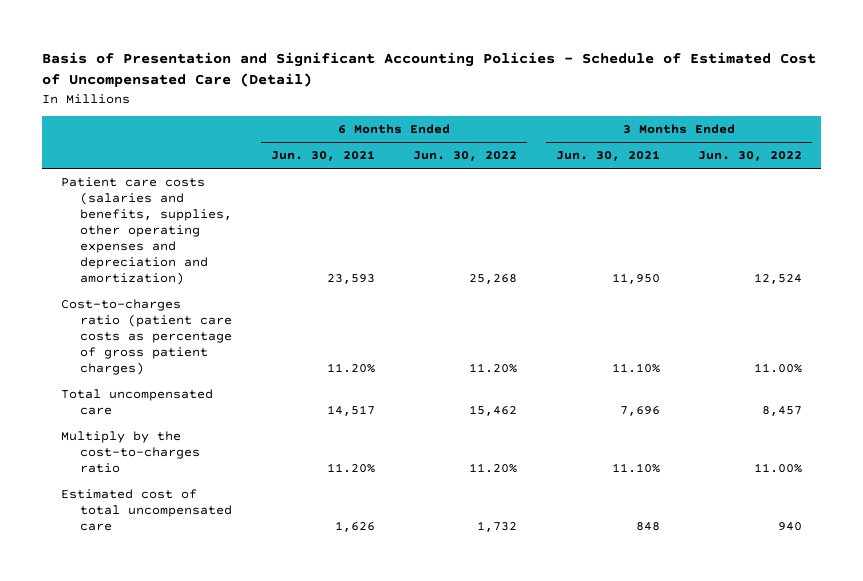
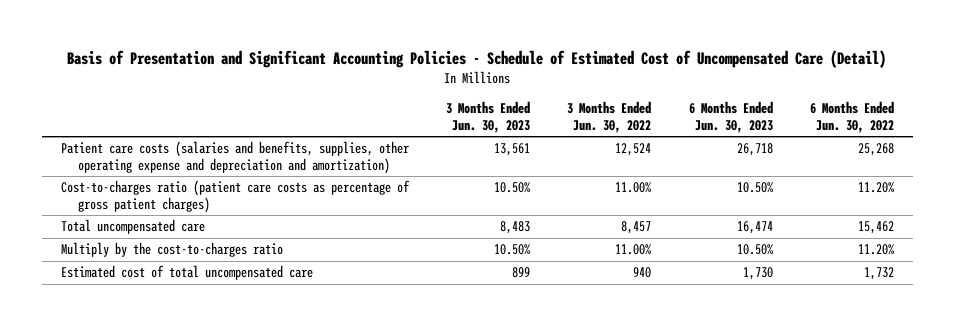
- | 6 Months Ended Jun. 30, 2021 | 6 Months Ended Jun. 30, 2022 | 3 Months Ended Jun. 30, 2021 | 3 Months Ended Jun. 30, 2022
+ | 3 Months Ended Jun. 30, 2023 | 3 Months Ended Jun. 30, 2022 | 6 Months Ended Jun. 30, 2023 | 6 Months Ended Jun. 30, 2022
- Patient care costs (salaries and benefits, supplies, other operating expenses and depreciation and amortization) | 23,593 | 25,268 | 11,950 | 12,524
+ Patient care costs (salaries and benefits, supplies, other operating expense and depreciation and amortization) | 13,561 | 12,524 | 26,718 | 25,268

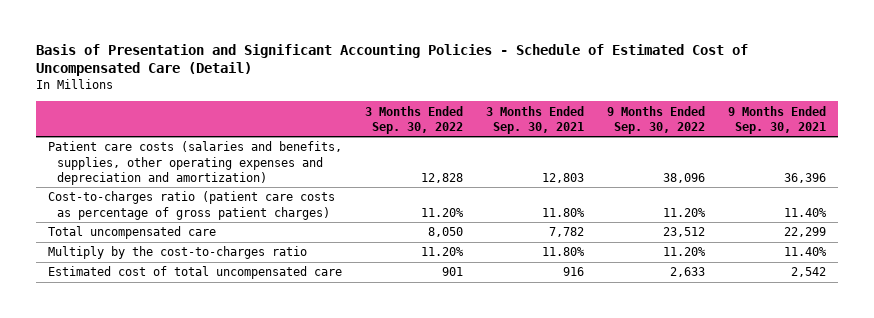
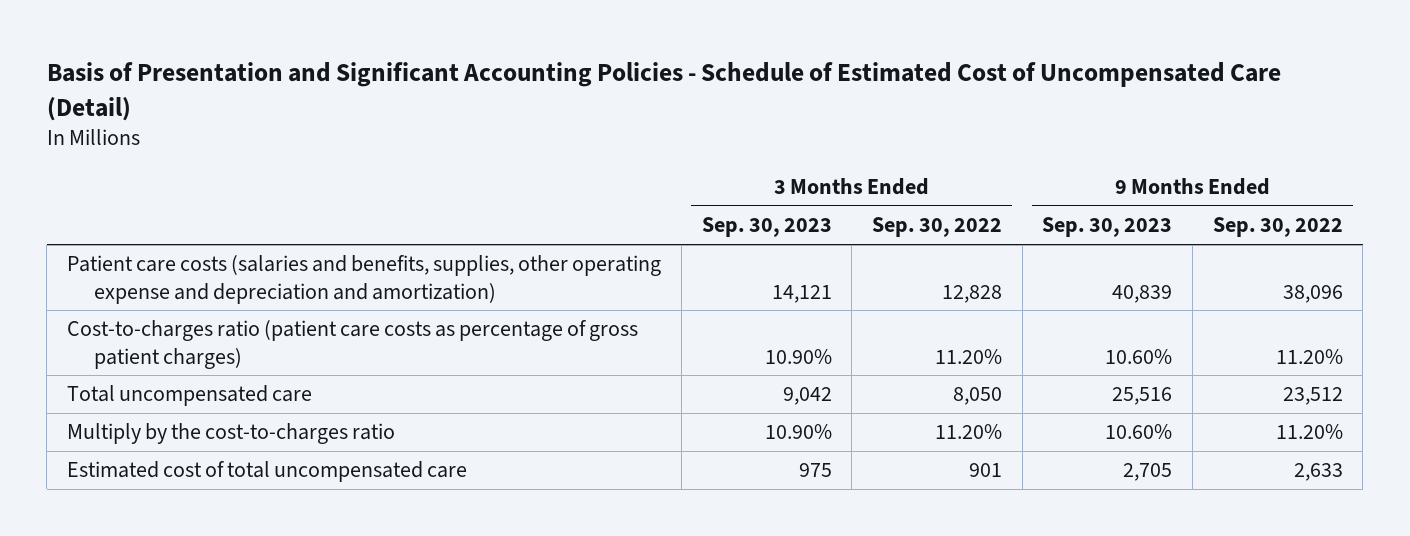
- | 3 Months Ended Sep. 30, 2022 | 3 Months Ended Sep. 30, 2021 | 9 Months Ended Sep. 30, 2022 | 9 Months Ended Sep. 30, 2021
+ | 3 Months Ended Sep. 30, 2023 | 3 Months Ended Sep. 30, 2022 | 9 Months Ended Sep. 30, 2023 | 9 Months Ended Sep. 30, 2022
- Patient care costs (salaries and benefits, supplies, other operating expenses and depreciation and amortization) | 12,828 | 12,803 | 38,096 | 36,396
+ Patient care costs (salaries and benefits, supplies, other operating expense and depreciation and amortization) | 14,121 | 12,828 | 40,839 | 38,096

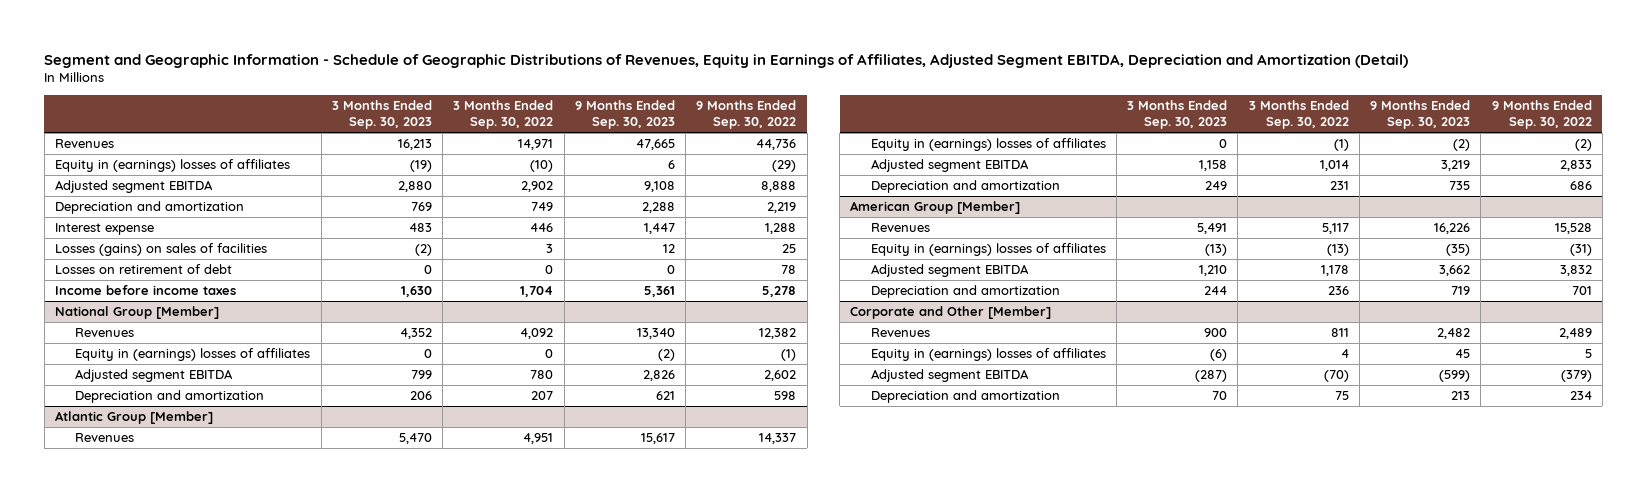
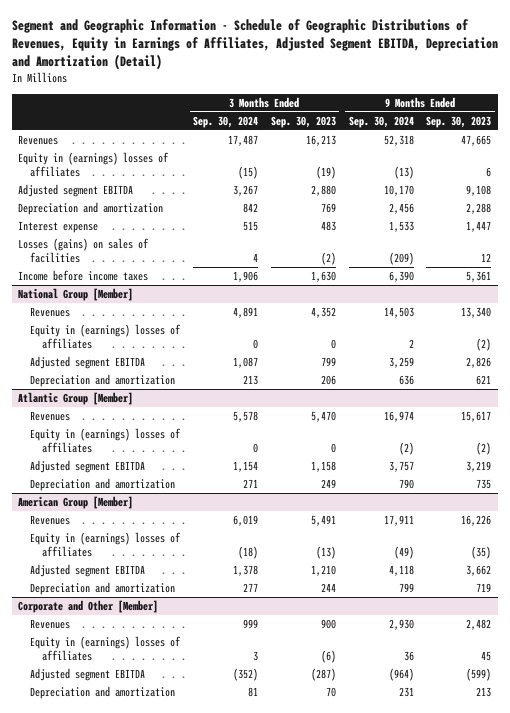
- | 3 Months Ended Sep. 30, 2023 | 3 Months Ended Sep. 30, 2022 | 9 Months Ended Sep. 30, 2023 | 9 Months Ended Sep. 30, 2022
+ | 3 Months Ended Sep. 30, 2024 | 3 Months Ended Sep. 30, 2023 | 9 Months Ended Sep. 30, 2024 | 9 Months Ended Sep. 30, 2023
- Losses on retirement of debt | 0 | 0 | 0 | 78

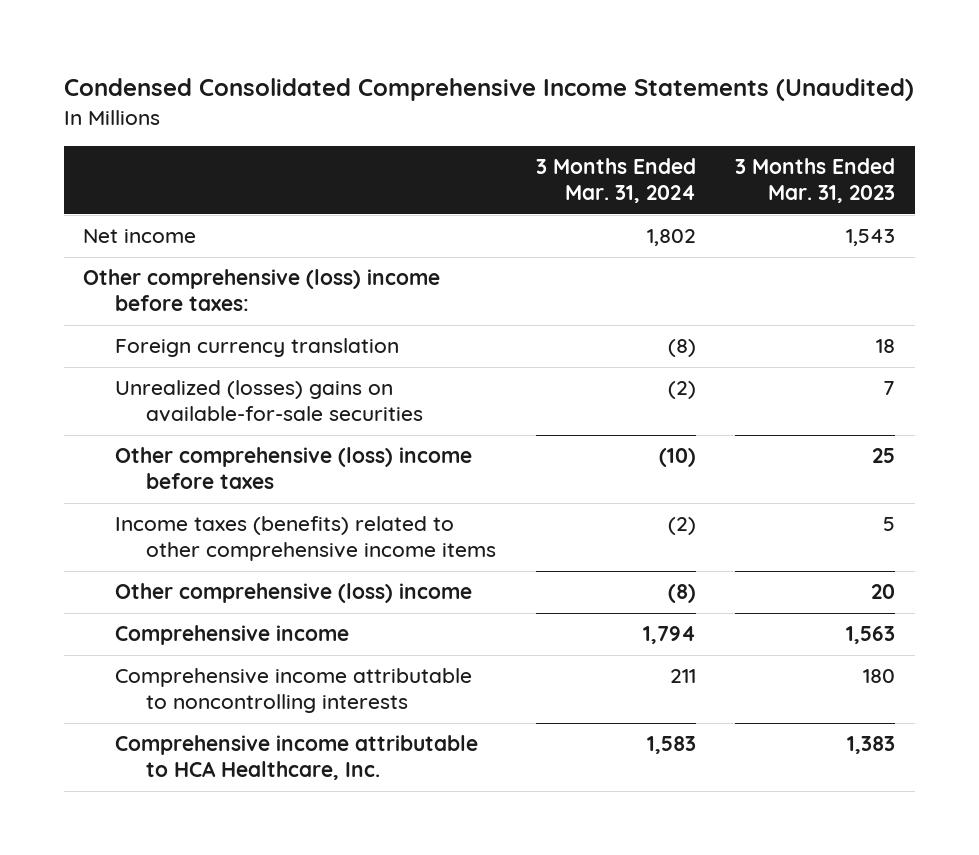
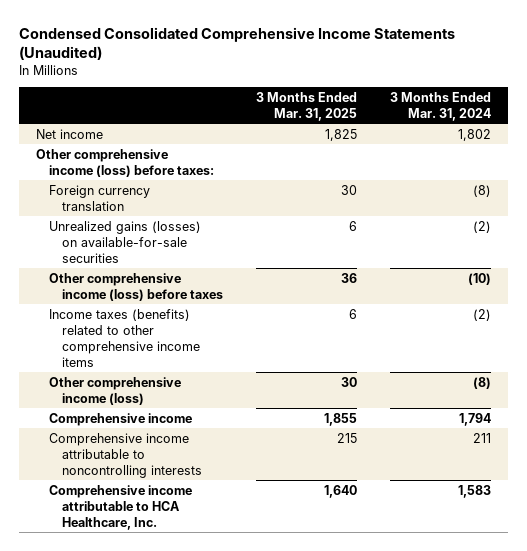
- | 3 Months Ended Mar. 31, 2024 | 3 Months Ended Mar. 31, 2023
+ | 3 Months Ended Mar. 31, 2025 | 3 Months Ended Mar. 31, 2024
- Other comprehensive (loss) income before taxes:
+ Other comprehensive income (loss) before taxes:
- Unrealized (losses) gains on available-for-sale securities | (2) | 7
- Other comprehensive (loss) income before taxes | (10) | 25
+ Unrealized gains (losses) on available-for-sale securities | 6 | (2)
+ Other comprehensive income (loss) before taxes | 36 | (10)
- Other comprehensive (loss) income | (8) | 20
+ Other comprehensive income (loss) | 30 | (8)

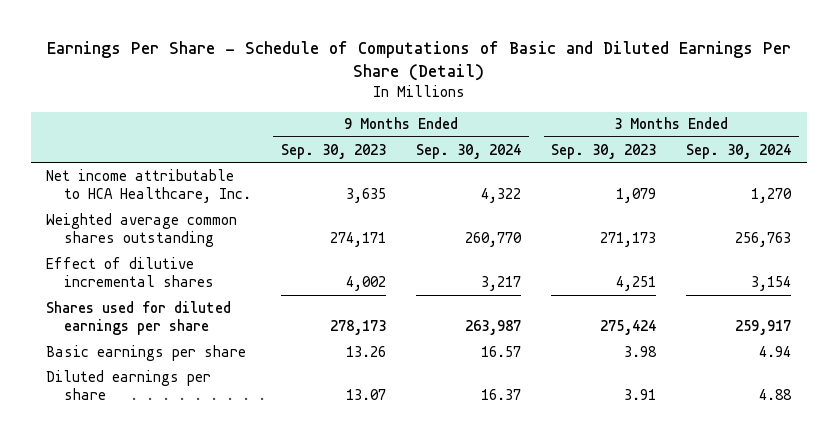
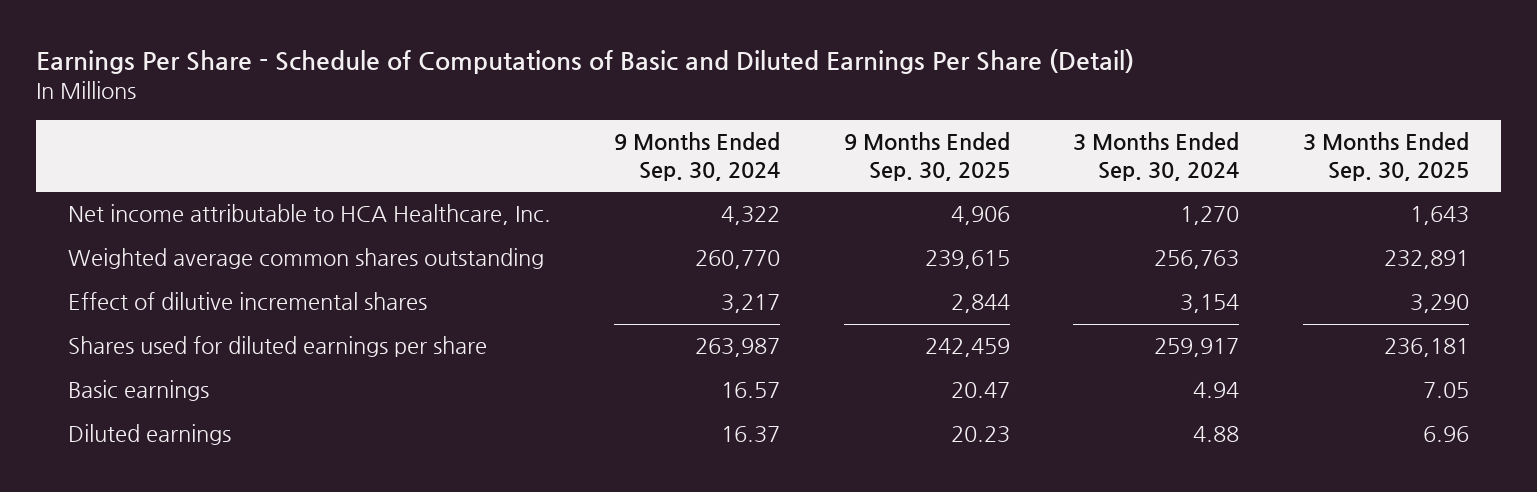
- | 9 Months Ended Sep. 30, 2023 | 9 Months Ended Sep. 30, 2024 | 3 Months Ended Sep. 30, 2023 | 3 Months Ended Sep. 30, 2024
+ | 9 Months Ended Sep. 30, 2024 | 9 Months Ended Sep. 30, 2025 | 3 Months Ended Sep. 30, 2024 | 3 Months Ended Sep. 30, 2025
- Basic earnings per share | 13.26 | 16.57 | 3.98 | 4.94
- Diluted earnings per share | 13.07 | 16.37 | 3.91 | 4.88
+ Basic earnings | 16.57 | 20.47 | 4.94 | 7.05
+ Diluted earnings | 16.37 | 20.23 | 4.88 | 6.96

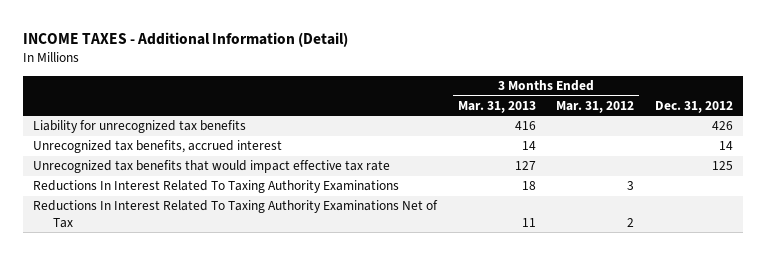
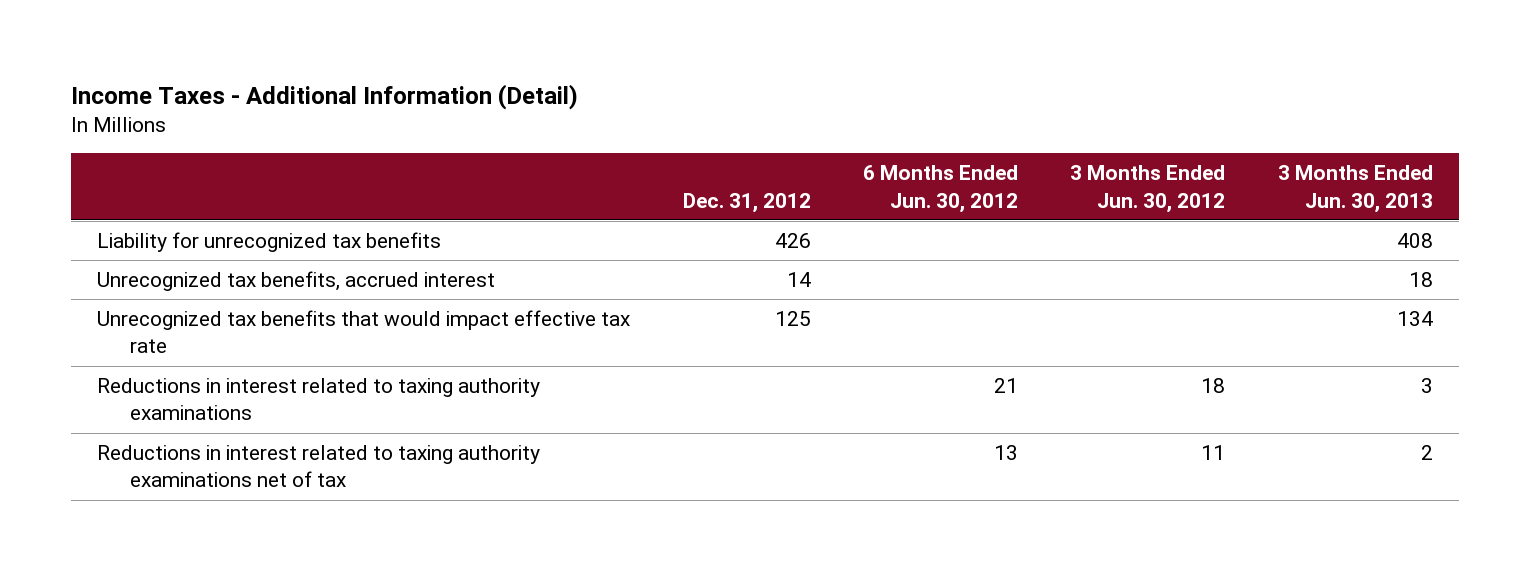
- INCOME TAXES - Additional Information (Detail)
+ Income Taxes - Additional Information (Detail)
- | 3 Months Ended Mar. 31, 2013 | 3 Months Ended Mar. 31, 2012 | Dec. 31, 2012
+ | Dec. 31, 2012 | 6 Months Ended Jun. 30, 2012 | 3 Months Ended Jun. 30, 2012 | 3 Months Ended Jun. 30, 2013
- Reductions In Interest Related To Taxing Authority Examinations | 18 | 3 |
- Reductions In Interest Related To Taxing Authority Examinations Net of Tax | 11 | 2 |
+ Reductions in interest related to taxing authority examinations | | 21 | 18 | 3
+ Reductions in interest related to taxing authority examinations net of tax | | 13 | 11 | 2

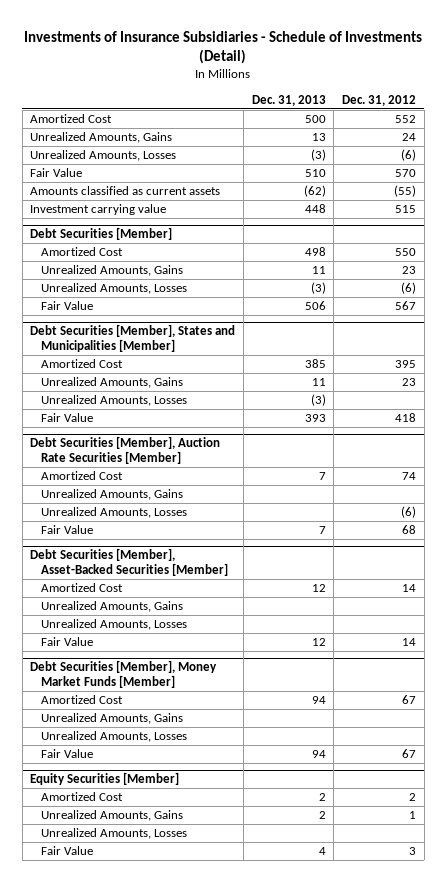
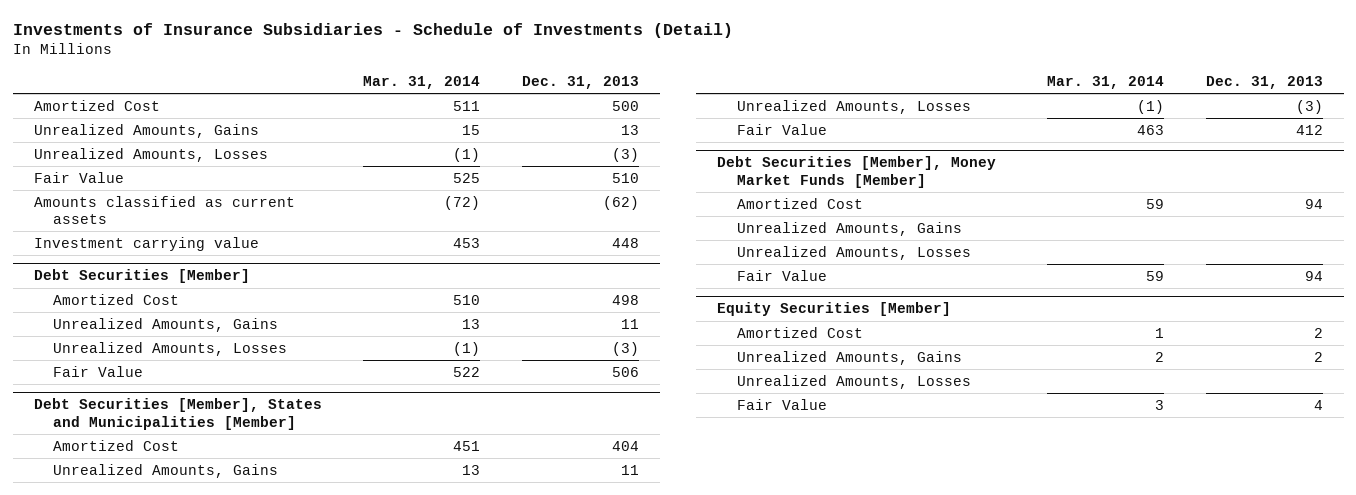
- | Dec. 31, 2013 | Dec. 31, 2012
+ | Mar. 31, 2014 | Dec. 31, 2013
@ Debt Securities [Member], States and Municipalities [Member]
- Amortized Cost | 385 | 395
+ Amortized Cost | 451 | 404
- Fair Value | 393 | 418
- Debt Securities [Member], Auction Rate Securities [Member]
- Amortized Cost | 7 | 74
- Unrealized Amounts, Gains
- Unrealized Amounts, Losses | | (6)
- Fair Value | 7 | 68
- Debt Securities [Member], Asset-Backed Securities [Member]
- Amortized Cost | 12 | 14
- Unrealized Amounts, Gains
- Unrealized Amounts, Losses
- Fair Value | 12 | 14
@ Debt Securities [Member], States and Municipalities [Member]
+ Fair Value | 463 | 412

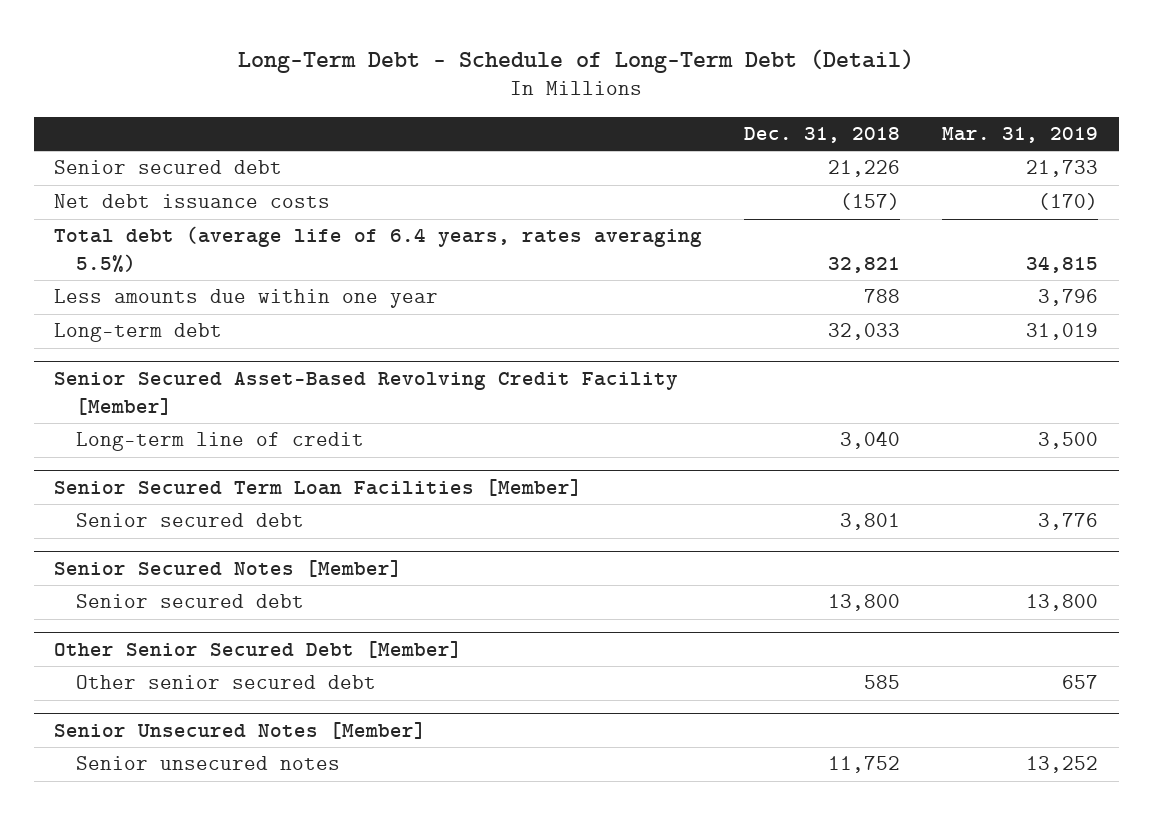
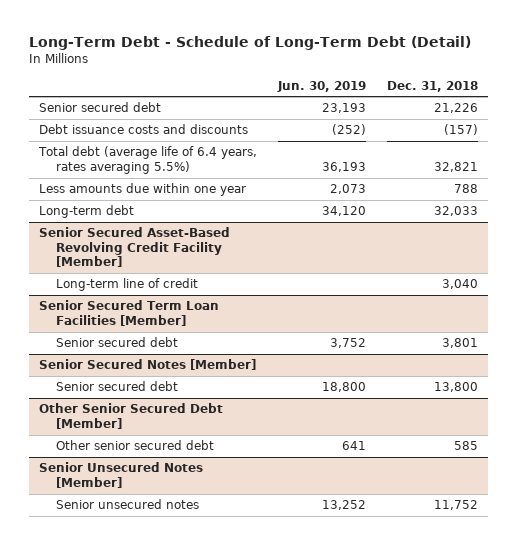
- | Dec. 31, 2018 | Mar. 31, 2019
+ | Jun. 30, 2019 | Dec. 31, 2018
- Net debt issuance costs | (157) | (170)
+ Debt issuance costs and discounts | (252) | (157)

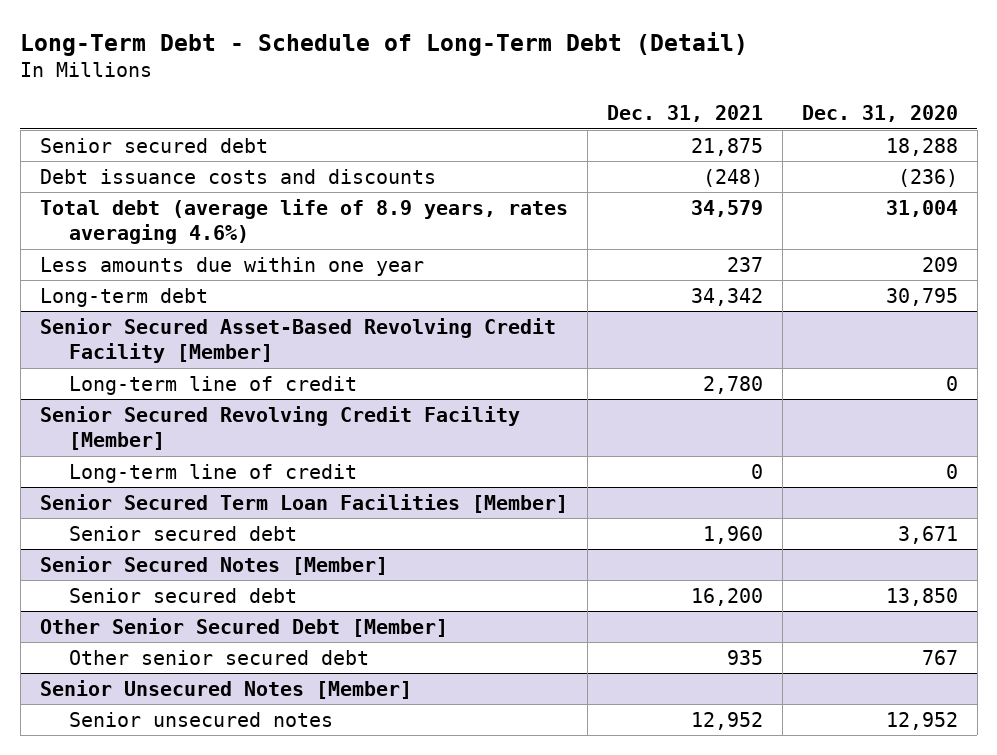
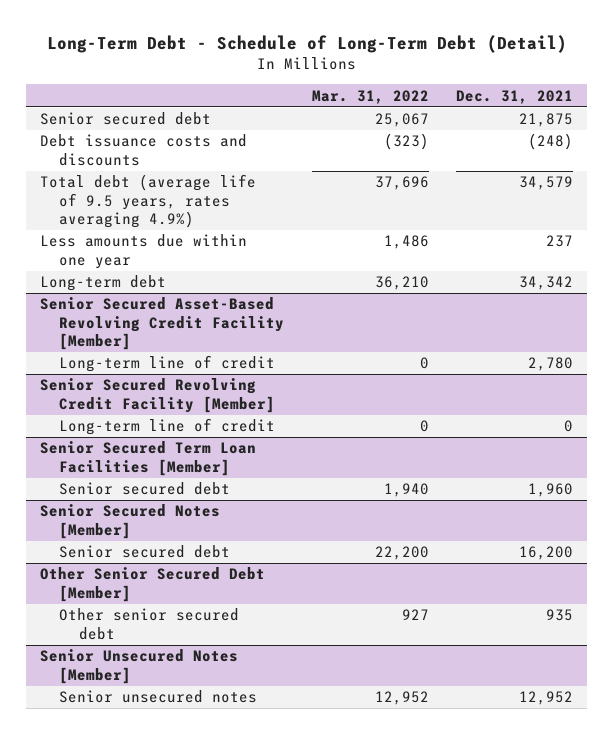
- | Dec. 31, 2021 | Dec. 31, 2020
+ | Mar. 31, 2022 | Dec. 31, 2021
- Total debt (average life of 8.9 years, rates averaging 4.6%) | 34,579 | 31,004
+ Total debt (average life of 9.5 years, rates averaging 4.9%) | 37,696 | 34,579

